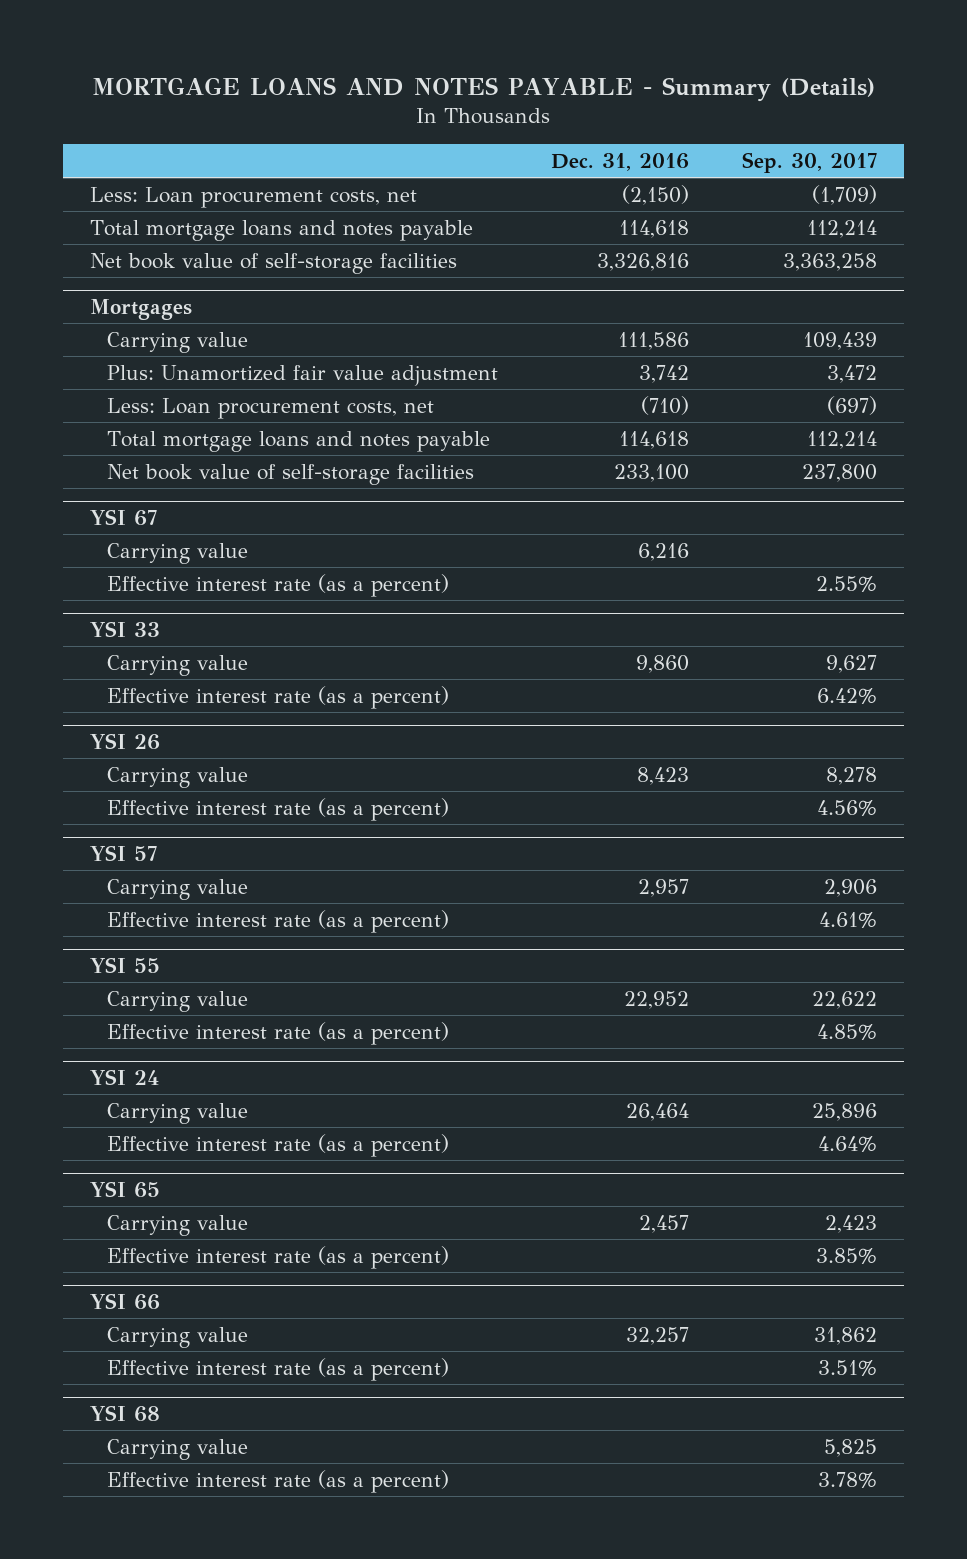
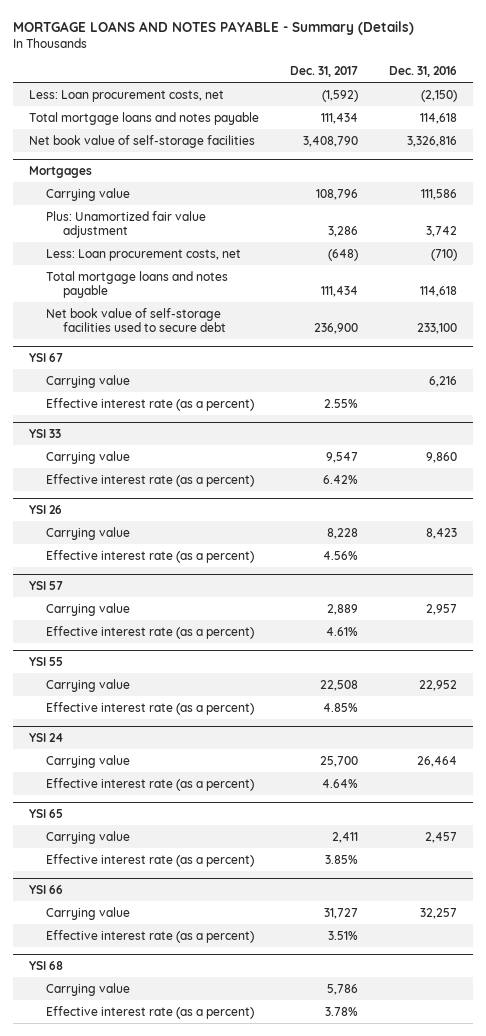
- | Dec. 31, 2016 | Sep. 30, 2017
+ | Dec. 31, 2017 | Dec. 31, 2016
@ Mortgages
- Net book value of self-storage facilities | 233,100 | 237,800
+ Net book value of self-storage facilities used to secure debt | 236,900 | 233,100

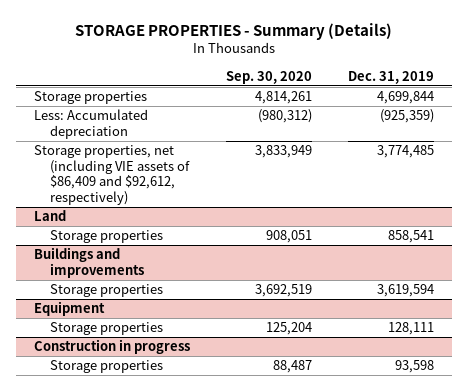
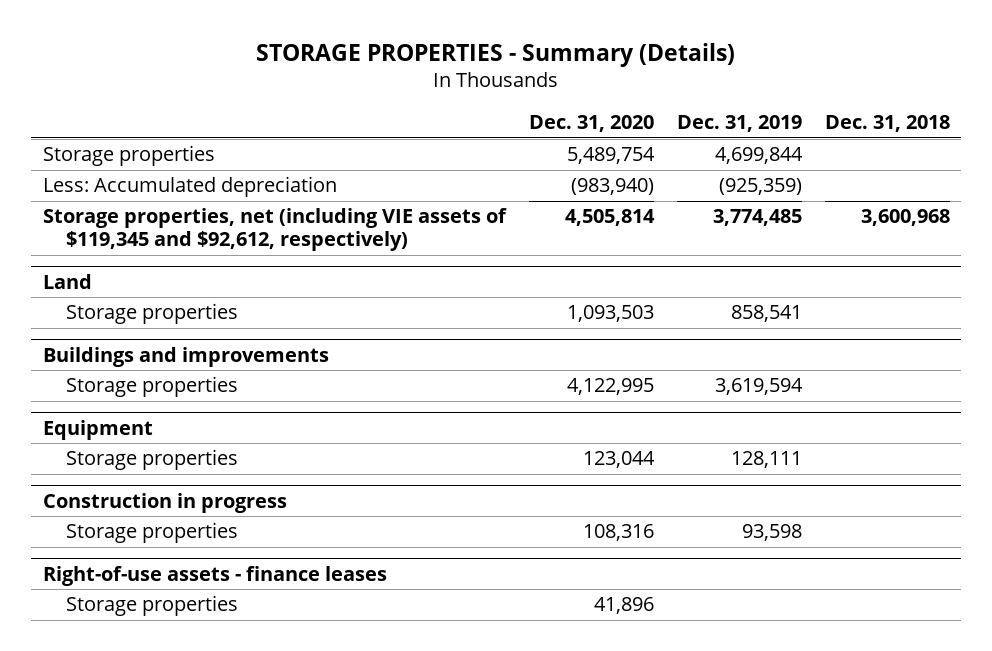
- | Sep. 30, 2020 | Dec. 31, 2019
+ | Dec. 31, 2020 | Dec. 31, 2019 | Dec. 31, 2018
- Storage properties, net (including VIE assets of $86,409 and $92,612, respectively) | 3,833,949 | 3,774,485
+ Storage properties, net (including VIE assets of $119,345 and $92,612, respectively) | 4,505,814 | 3,774,485 | 3,600,968
+ Right-of-use assets - finance leases
+ Storage properties | 41,896 | |

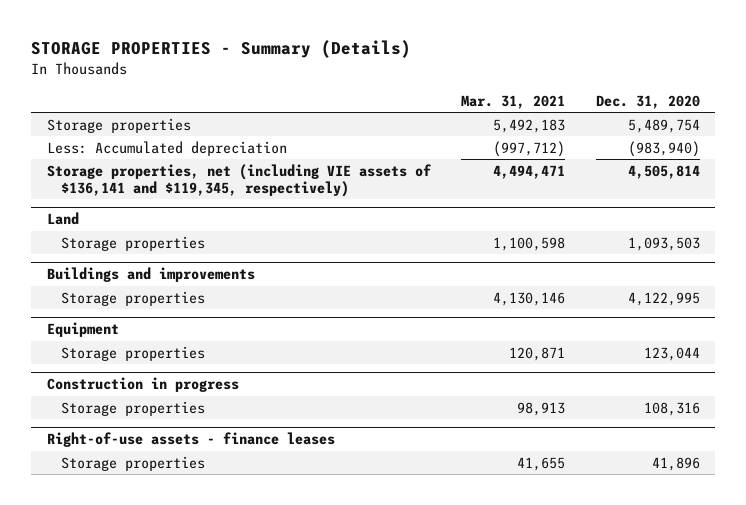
- | Dec. 31, 2020 | Dec. 31, 2019 | Dec. 31, 2018
+ | Mar. 31, 2021 | Dec. 31, 2020
- Storage properties, net (including VIE assets of $119,345 and $92,612, respectively) | 4,505,814 | 3,774,485 | 3,600,968
+ Storage properties, net (including VIE assets of $136,141 and $119,345, respectively) | 4,494,471 | 4,505,814

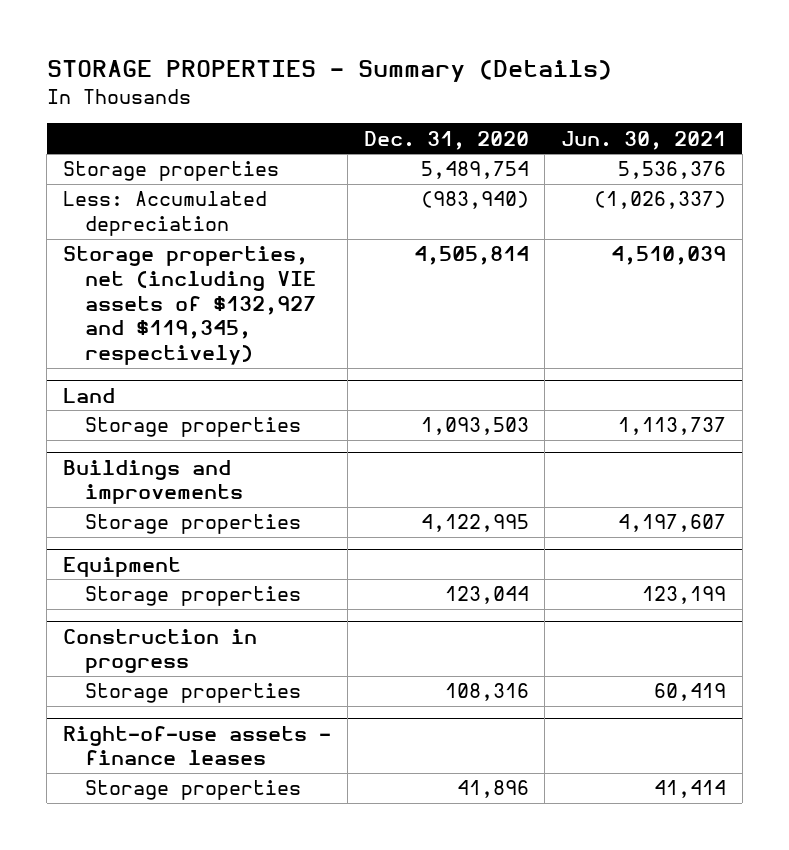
- | Mar. 31, 2021 | Dec. 31, 2020
+ | Dec. 31, 2020 | Jun. 30, 2021
- Storage properties, net (including VIE assets of $136,141 and $119,345, respectively) | 4,494,471 | 4,505,814
+ Storage properties, net (including VIE assets of $132,927 and $119,345, respectively) | 4,505,814 | 4,510,039

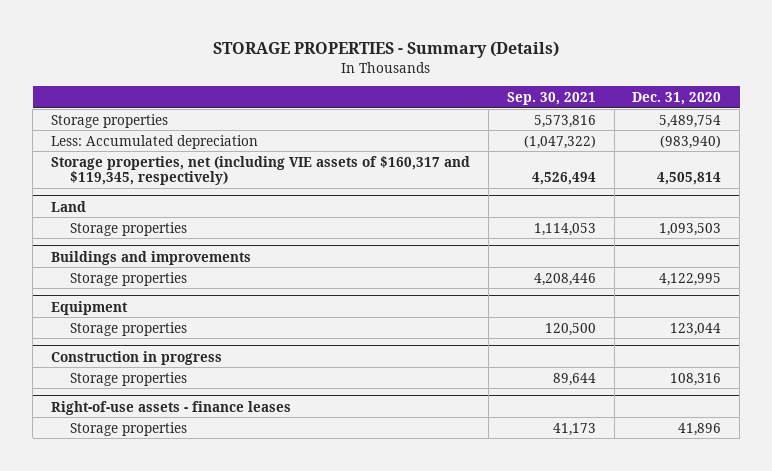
- | Dec. 31, 2020 | Jun. 30, 2021
+ | Sep. 30, 2021 | Dec. 31, 2020
- Storage properties, net (including VIE assets of $132,927 and $119,345, respectively) | 4,505,814 | 4,510,039
+ Storage properties, net (including VIE assets of $160,317 and $119,345, respectively) | 4,526,494 | 4,505,814

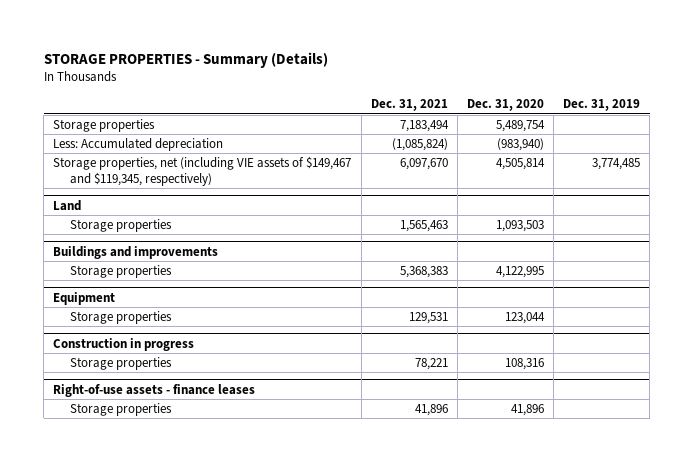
- | Sep. 30, 2021 | Dec. 31, 2020
+ | Dec. 31, 2021 | Dec. 31, 2020 | Dec. 31, 2019
- Storage properties, net (including VIE assets of $160,317 and $119,345, respectively) | 4,526,494 | 4,505,814
+ Storage properties, net (including VIE assets of $149,467 and $119,345, respectively) | 6,097,670 | 4,505,814 | 3,774,485

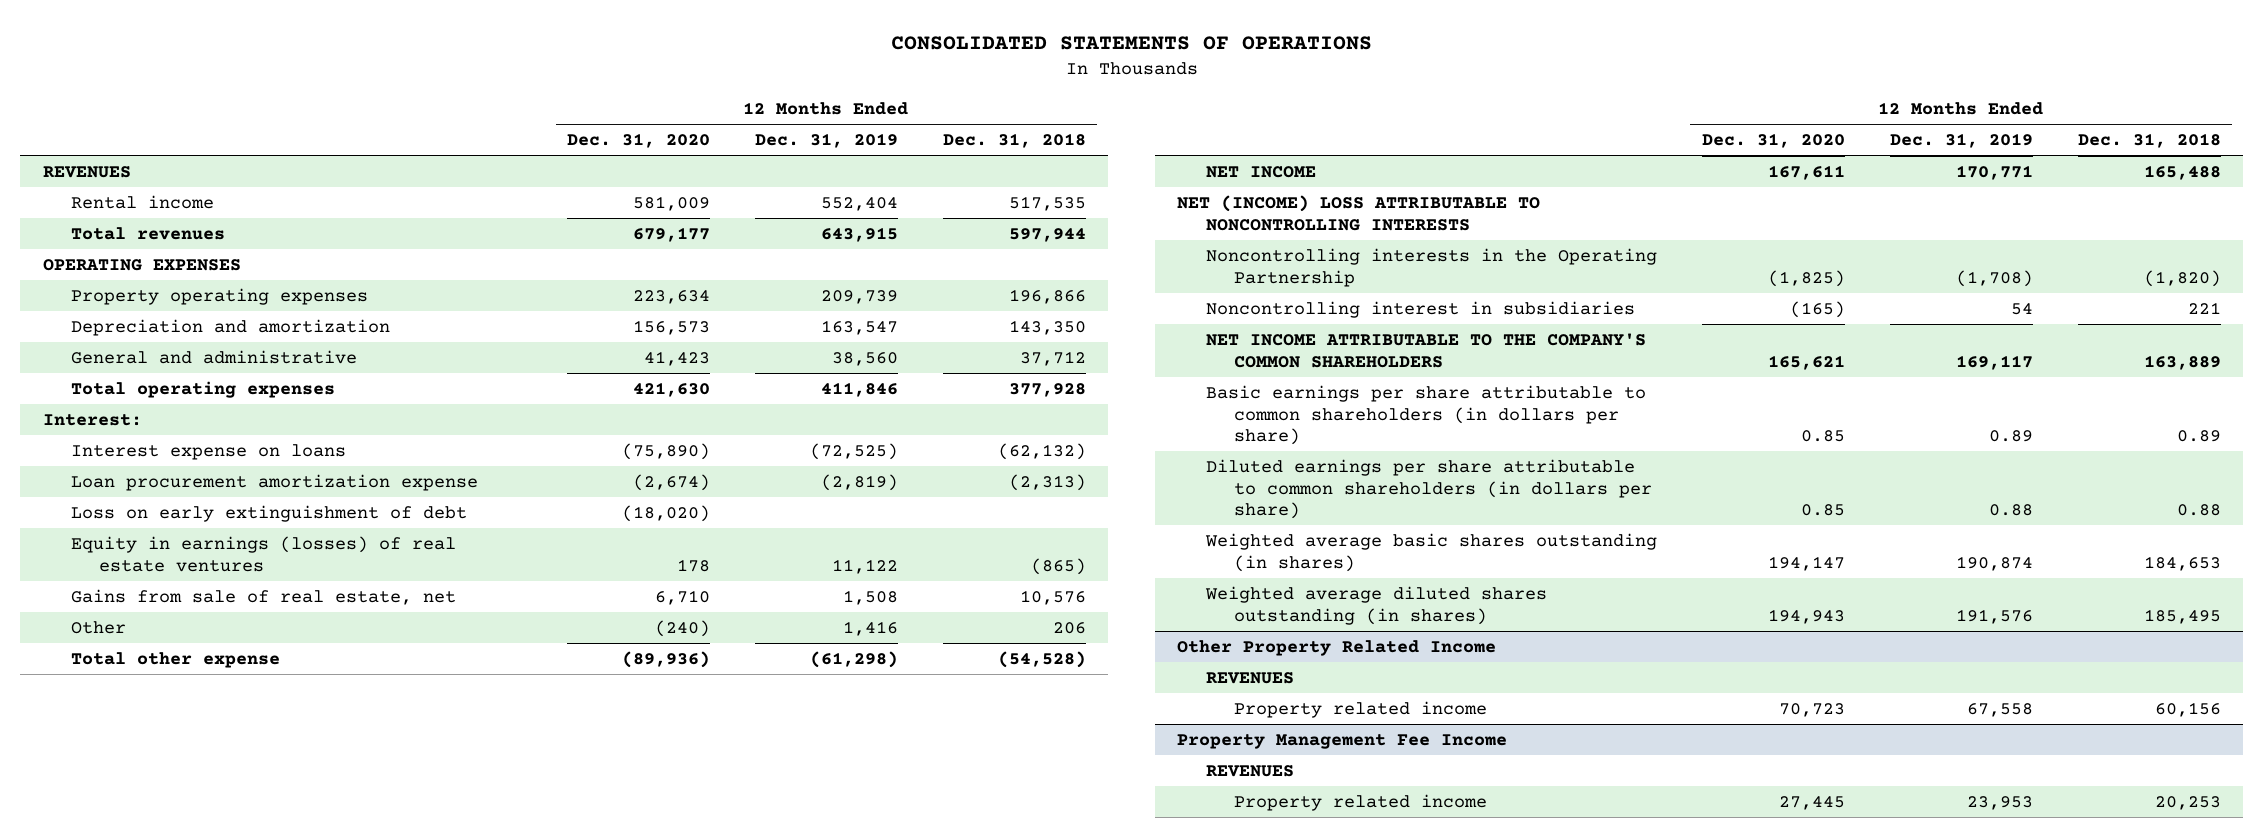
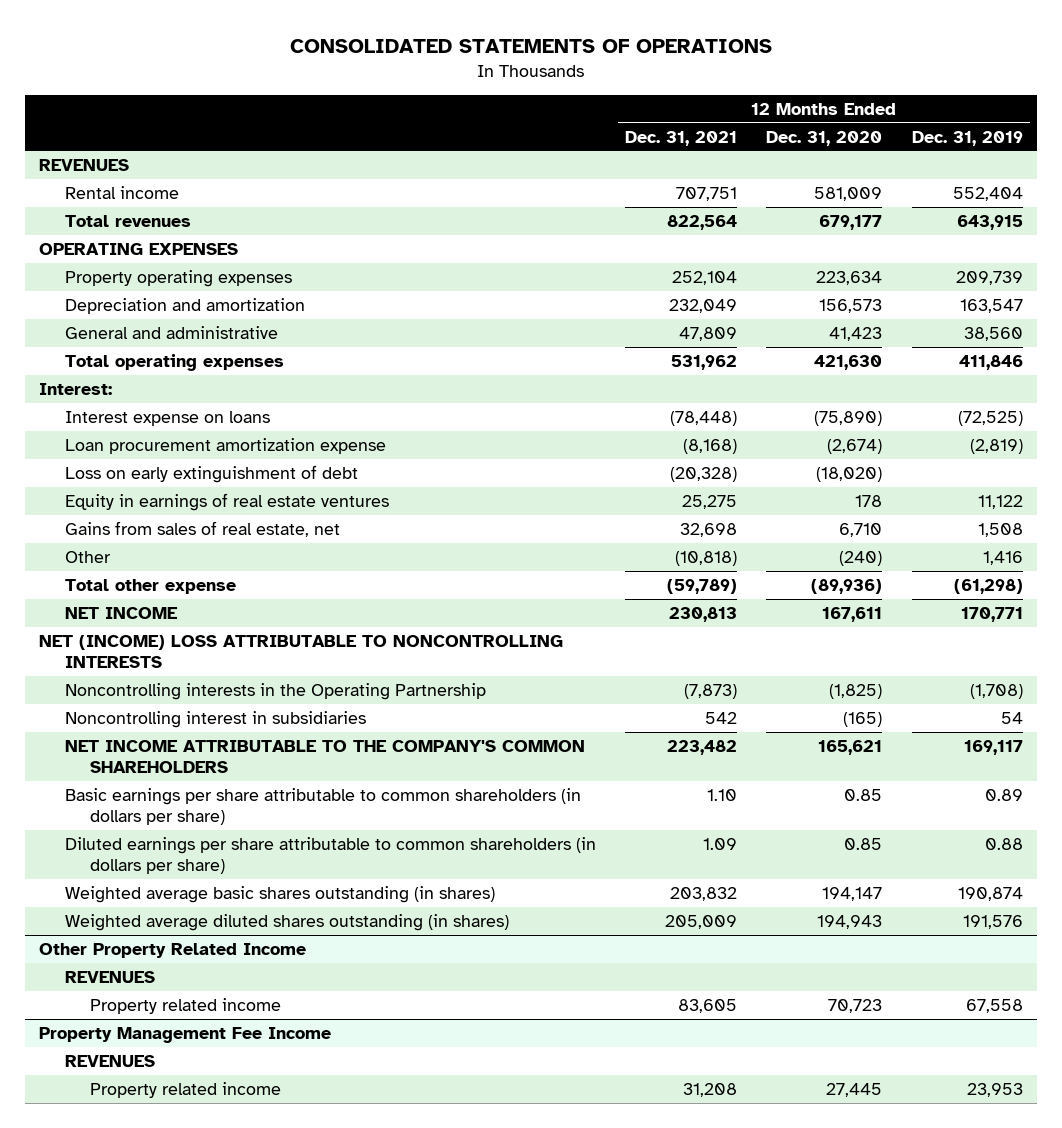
- | 12 Months Ended Dec. 31, 2020 | 12 Months Ended Dec. 31, 2019 | 12 Months Ended Dec. 31, 2018
+ | 12 Months Ended Dec. 31, 2021 | 12 Months Ended Dec. 31, 2020 | 12 Months Ended Dec. 31, 2019
- Equity in earnings (losses) of real estate ventures | 178 | 11,122 | (865)
- Gains from sale of real estate, net | 6,710 | 1,508 | 10,576
+ Equity in earnings of real estate ventures | 25,275 | 178 | 11,122
+ Gains from sales of real estate, net | 32,698 | 6,710 | 1,508

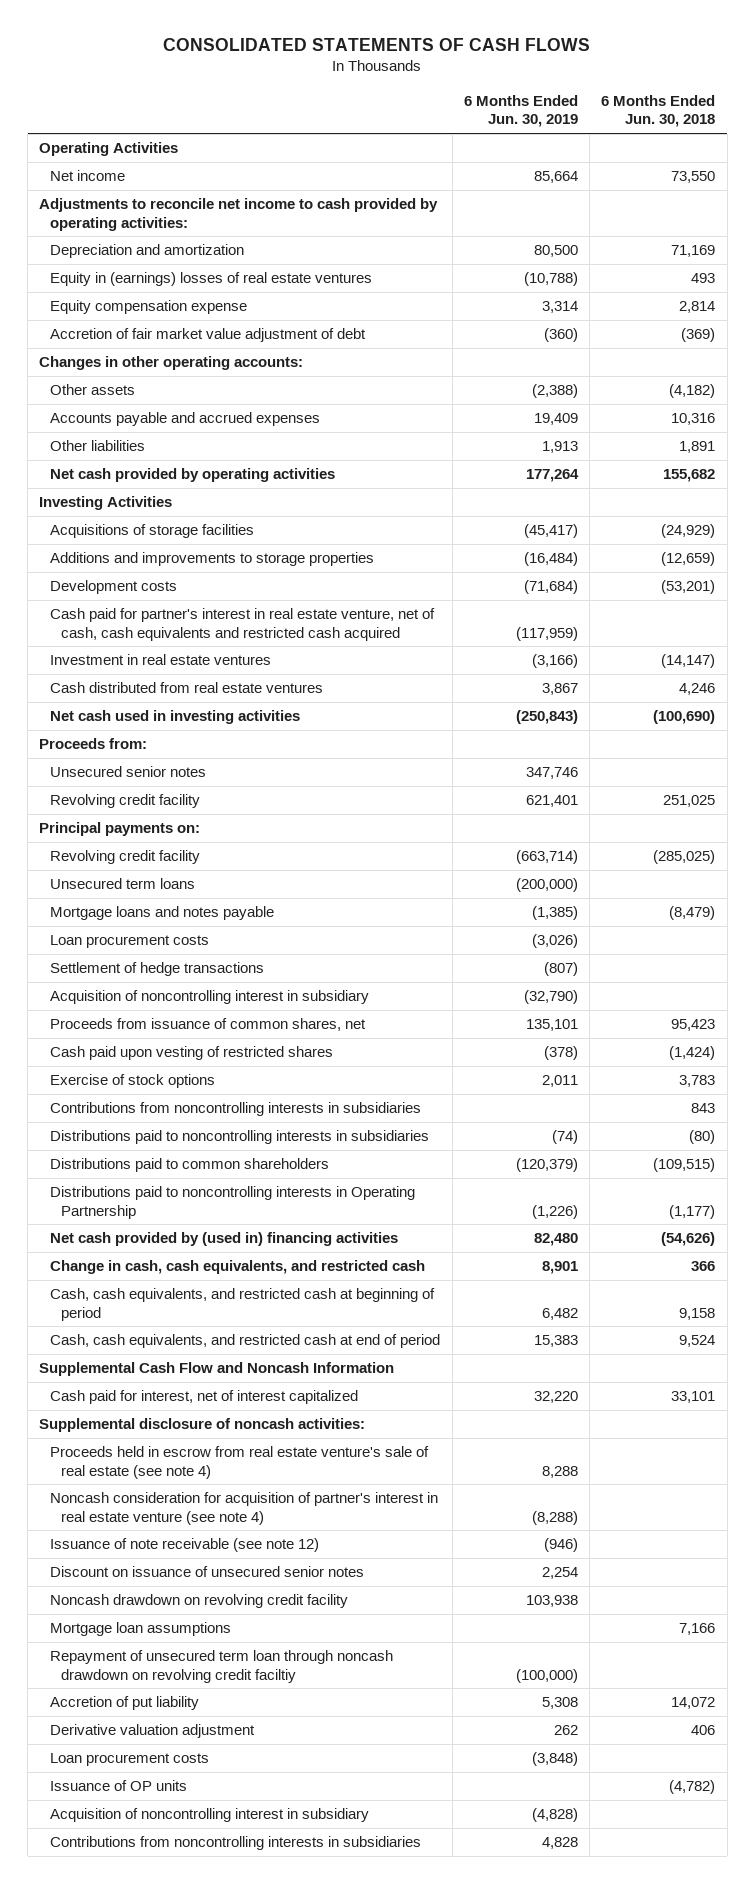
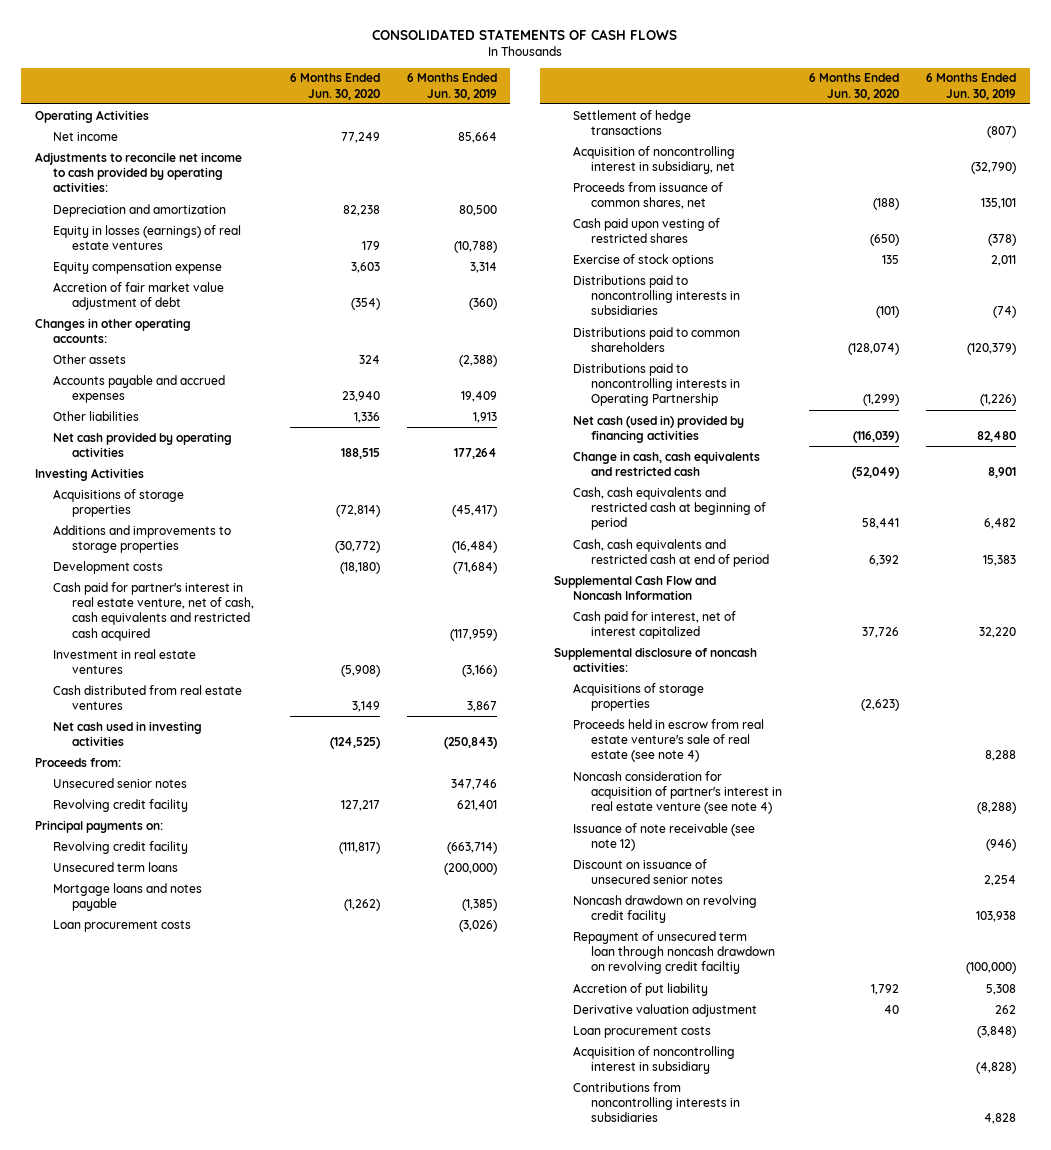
- | 6 Months Ended Jun. 30, 2019 | 6 Months Ended Jun. 30, 2018
+ | 6 Months Ended Jun. 30, 2020 | 6 Months Ended Jun. 30, 2019
- Equity in (earnings) losses of real estate ventures | (10,788) | 493
+ Equity in losses (earnings) of real estate ventures | 179 | (10,788)
- Acquisitions of storage facilities | (45,417) | (24,929)
+ Acquisitions of storage properties | (72,814) | (45,417)
- Acquisition of noncontrolling interest in subsidiary | (32,790) |
+ Acquisition of noncontrolling interest in subsidiary, net | | (32,790)
- Contributions from noncontrolling interests in subsidiaries | | 843
- Net cash provided by (used in) financing activities | 82,480 | (54,626)
- Change in cash, cash equivalents, and restricted cash | 8,901 | 366
- Cash, cash equivalents, and restricted cash at beginning of period | 6,482 | 9,158
- Cash, cash equivalents, and restricted cash at end of period | 15,383 | 9,524
+ Net cash (used in) provided by financing activities | (116,039) | 82,480
+ Change in cash, cash equivalents and restricted cash | (52,049) | 8,901
+ Cash, cash equivalents and restricted cash at beginning of period | 58,441 | 6,482
+ Cash, cash equivalents and restricted cash at end of period | 6,392 | 15,383
+ Acquisitions of storage properties | (2,623) |
- Mortgage loan assumptions | | 7,166
- Issuance of OP units | | (4,782)

